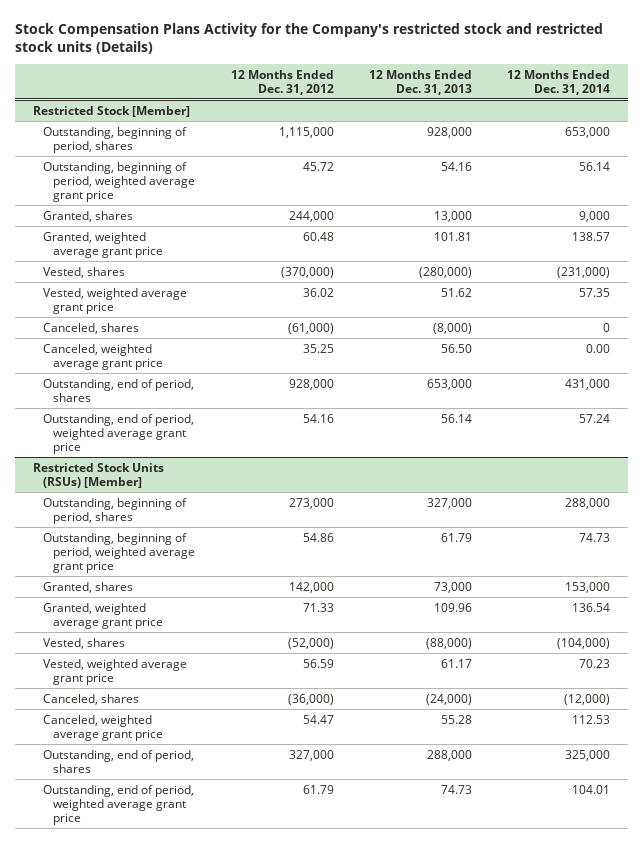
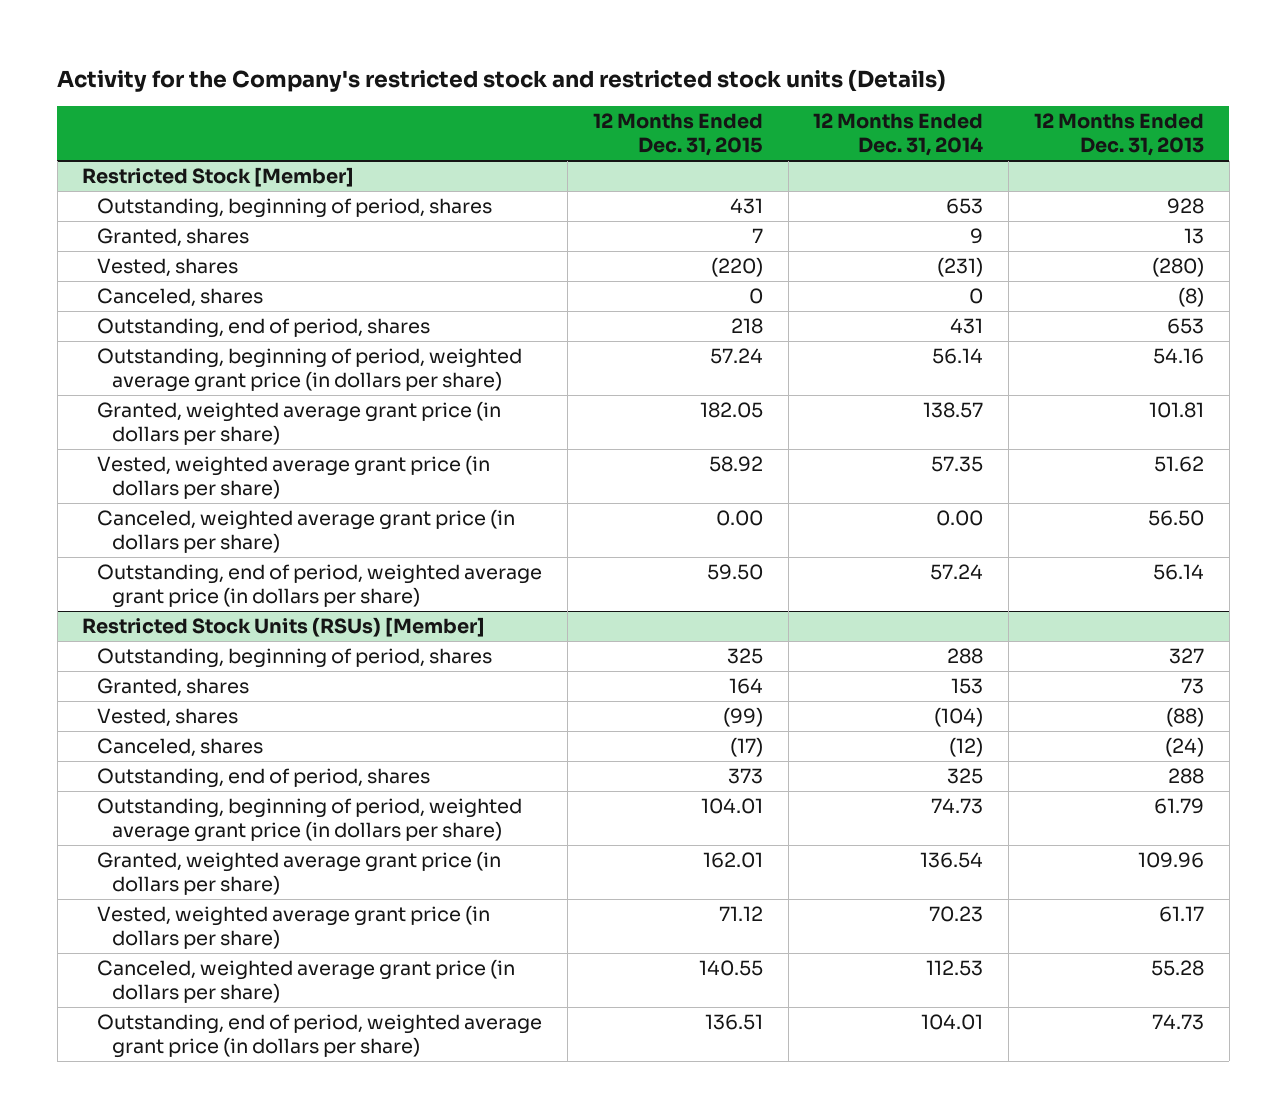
- Stock Compensation Plans Activity for the Company's restricted stock and restricted stock units (Details)
+ Activity for the Company's restricted stock and restricted stock units (Details)
- | 12 Months Ended Dec. 31, 2012 | 12 Months Ended Dec. 31, 2013 | 12 Months Ended Dec. 31, 2014
+ | 12 Months Ended Dec. 31, 2015 | 12 Months Ended Dec. 31, 2014 | 12 Months Ended Dec. 31, 2013
@ Restricted Stock [Member]
- Outstanding, beginning of period, shares | 1,115,000 | 928,000 | 653,000
- Outstanding, beginning of period, weighted average grant price | 45.72 | 54.16 | 56.14
- Granted, shares | 244,000 | 13,000 | 9,000
- Granted, weighted average grant price | 60.48 | 101.81 | 138.57
- Vested, shares | (370,000) | (280,000) | (231,000)
- Vested, weighted average grant price | 36.02 | 51.62 | 57.35
- Canceled, shares | (61,000) | (8,000) | 0
- Canceled, weighted average grant price | 35.25 | 56.50 | 0.00
- Outstanding, end of period, shares | 928,000 | 653,000 | 431,000
- Outstanding, end of period, weighted average grant price | 54.16 | 56.14 | 57.24
+ Outstanding, beginning of period, shares | 431 | 653 | 928
+ Granted, shares | 7 | 9 | 13
+ Vested, shares | (220) | (231) | (280)
+ Canceled, shares | 0 | 0 | (8)
+ Outstanding, end of period, shares | 218 | 431 | 653
+ Outstanding, beginning of period, weighted average grant price (in dollars per share) | 57.24 | 56.14 | 54.16
+ Granted, weighted average grant price (in dollars per share) | 182.05 | 138.57 | 101.81
+ Vested, weighted average grant price (in dollars per share) | 58.92 | 57.35 | 51.62
+ Canceled, weighted average grant price (in dollars per share) | 0.00 | 0.00 | 56.50
+ Outstanding, end of period, weighted average grant price (in dollars per share) | 59.50 | 57.24 | 56.14
@ Restricted Stock Units (RSUs) [Member]
- Outstanding, beginning of period, shares | 273,000 | 327,000 | 288,000
- Outstanding, beginning of period, weighted average grant price | 54.86 | 61.79 | 74.73
- Granted, shares | 142,000 | 73,000 | 153,000
- Granted, weighted average grant price | 71.33 | 109.96 | 136.54
- Vested, shares | (52,000) | (88,000) | (104,000)
- Vested, weighted average grant price | 56.59 | 61.17 | 70.23
- Canceled, shares | (36,000) | (24,000) | (12,000)
- Canceled, weighted average grant price | 54.47 | 55.28 | 112.53
- Outstanding, end of period, shares | 327,000 | 288,000 | 325,000
- Outstanding, end of period, weighted average grant price | 61.79 | 74.73 | 104.01
+ Outstanding, beginning of period, shares | 325 | 288 | 327
+ Granted, shares | 164 | 153 | 73
+ Vested, shares | (99) | (104) | (88)
+ Canceled, shares | (17) | (12) | (24)
+ Outstanding, end of period, shares | 373 | 325 | 288
+ Outstanding, beginning of period, weighted average grant price (in dollars per share) | 104.01 | 74.73 | 61.79
+ Granted, weighted average grant price (in dollars per share) | 162.01 | 136.54 | 109.96
+ Vested, weighted average grant price (in dollars per share) | 71.12 | 70.23 | 61.17
+ Canceled, weighted average grant price (in dollars per share) | 140.55 | 112.53 | 55.28
+ Outstanding, end of period, weighted average grant price (in dollars per share) | 136.51 | 104.01 | 74.73

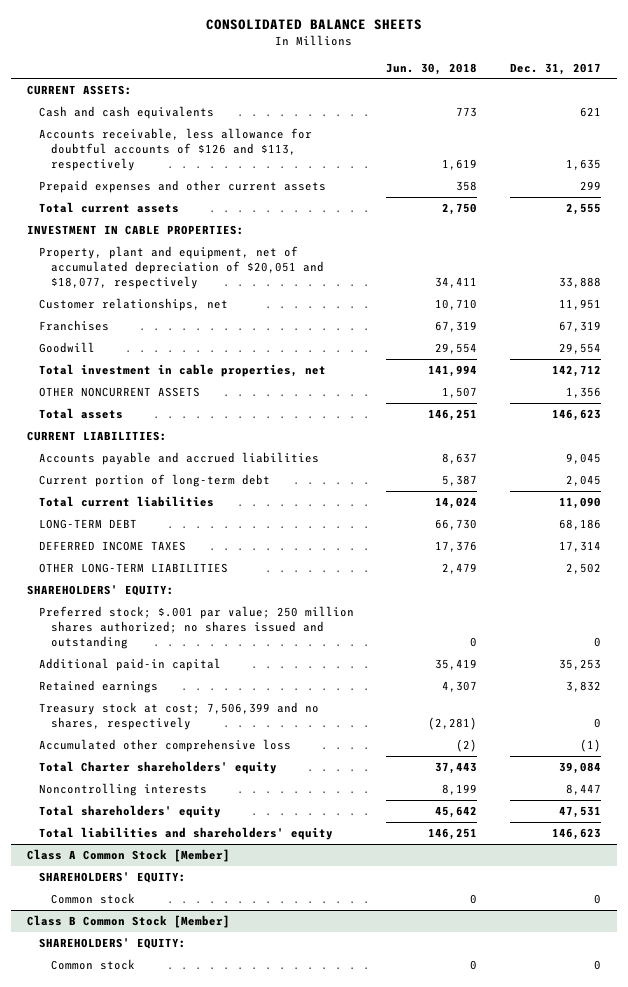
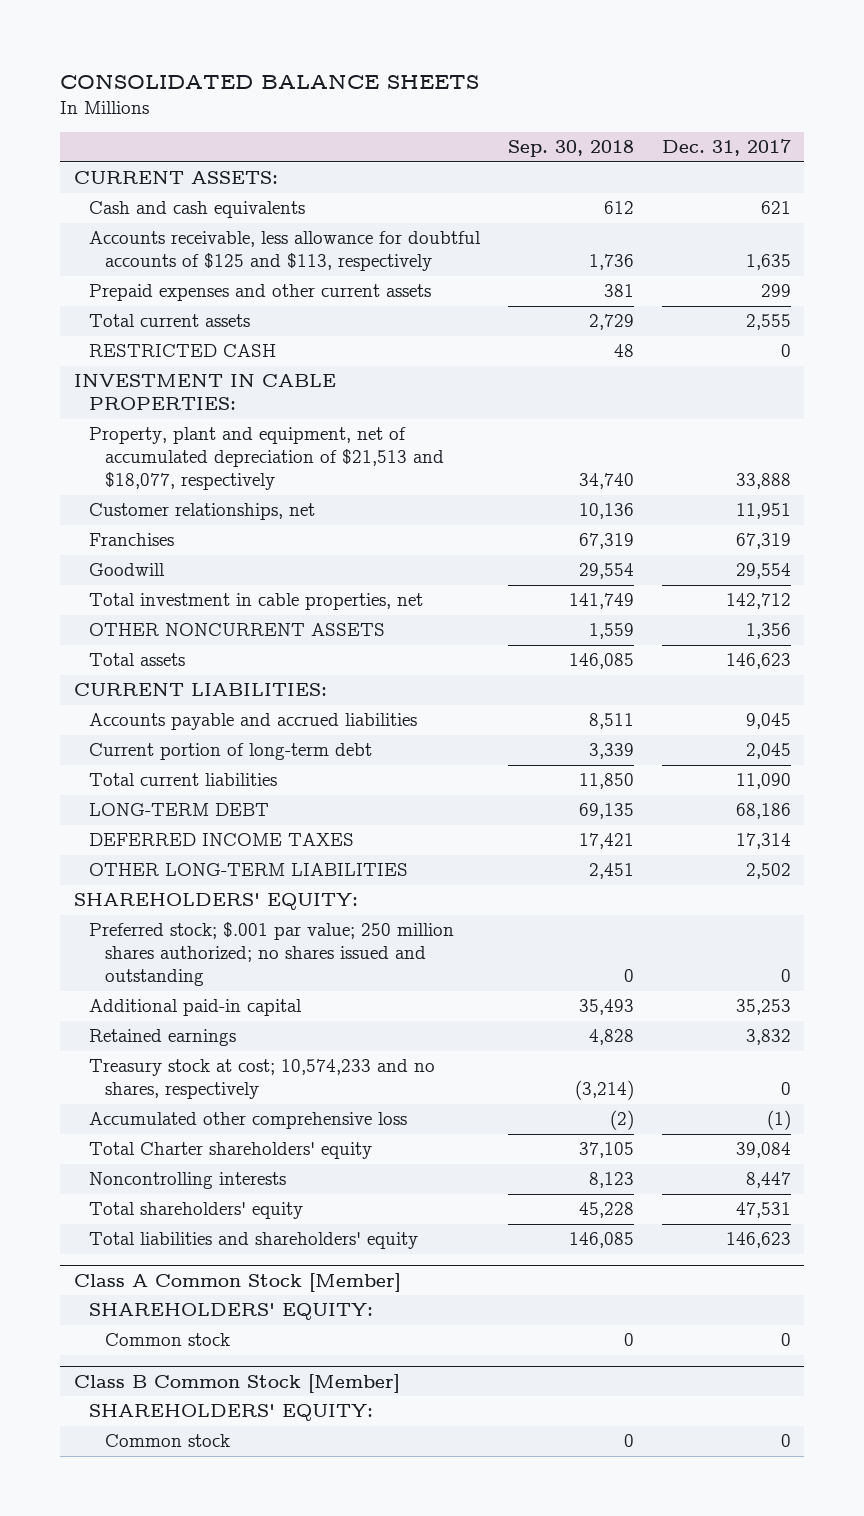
- | Jun. 30, 2018 | Dec. 31, 2017
+ | Sep. 30, 2018 | Dec. 31, 2017
- Accounts receivable, less allowance for doubtful accounts of $126 and $113, respectively | 1,619 | 1,635
+ Accounts receivable, less allowance for doubtful accounts of $125 and $113, respectively | 1,736 | 1,635
+ RESTRICTED CASH | 48 | 0
- Property, plant and equipment, net of accumulated depreciation of $20,051 and $18,077, respectively | 34,411 | 33,888
+ Property, plant and equipment, net of accumulated depreciation of $21,513 and $18,077, respectively | 34,740 | 33,888
- Treasury stock at cost; 7,506,399 and no shares, respectively | (2,281) | 0
+ Treasury stock at cost; 10,574,233 and no shares, respectively | (3,214) | 0

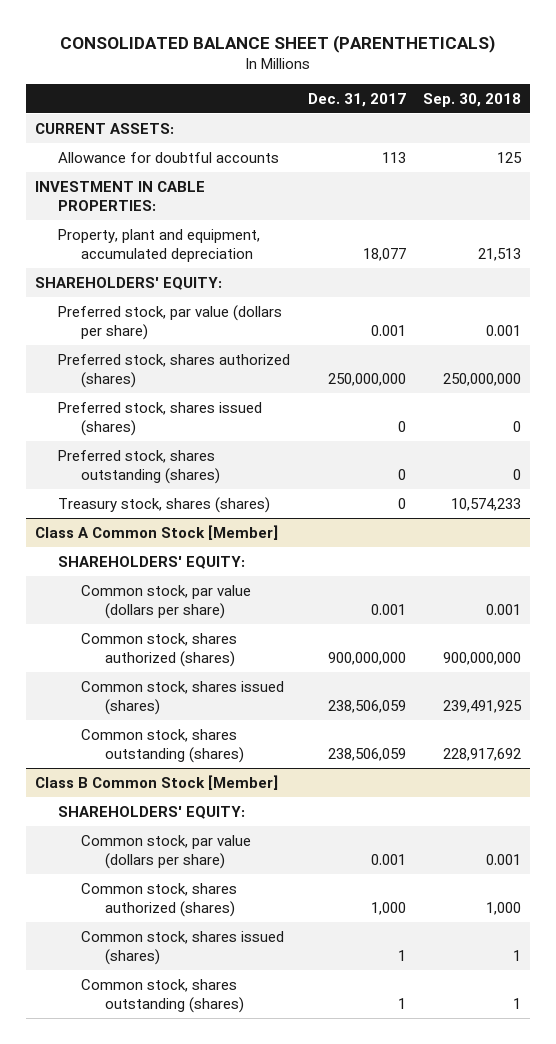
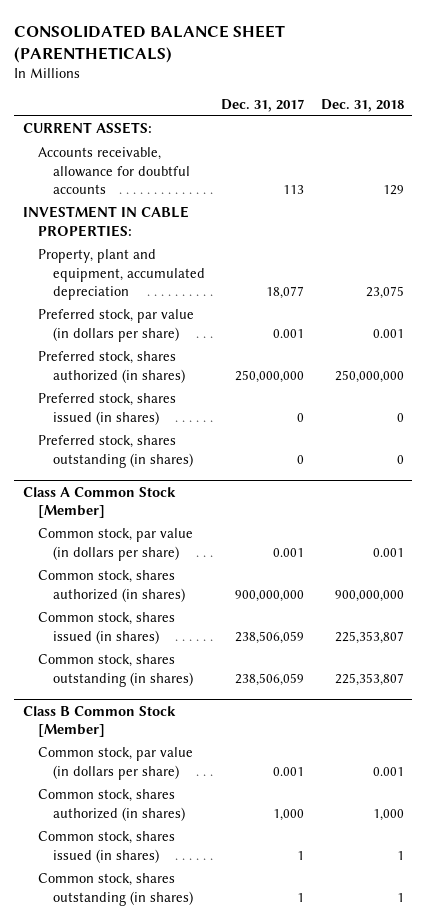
- | Dec. 31, 2017 | Sep. 30, 2018
+ | Dec. 31, 2017 | Dec. 31, 2018
- Allowance for doubtful accounts | 113 | 125
+ Accounts receivable, allowance for doubtful accounts | 113 | 129
- SHAREHOLDERS' EQUITY:
- Preferred stock, par value (dollars per share) | 0.001 | 0.001
- Preferred stock, shares authorized (shares) | 250,000,000 | 250,000,000
- Preferred stock, shares issued (shares) | 0 | 0
- Preferred stock, shares outstanding (shares) | 0 | 0
- Treasury stock, shares (shares) | 0 | 10,574,233
+ Preferred stock, par value (in dollars per share) | 0.001 | 0.001
+ Preferred stock, shares authorized (in shares) | 250,000,000 | 250,000,000
+ Preferred stock, shares issued (in shares) | 0 | 0
+ Preferred stock, shares outstanding (in shares) | 0 | 0
@ Class A Common Stock [Member]
- SHAREHOLDERS' EQUITY:
- Common stock, par value (dollars per share) | 0.001 | 0.001
- Common stock, shares authorized (shares) | 900,000,000 | 900,000,000
- Common stock, shares issued (shares) | 238,506,059 | 239,491,925
- Common stock, shares outstanding (shares) | 238,506,059 | 228,917,692
+ Common stock, par value (in dollars per share) | 0.001 | 0.001
+ Common stock, shares authorized (in shares) | 900,000,000 | 900,000,000
+ Common stock, shares issued (in shares) | 238,506,059 | 225,353,807
+ Common stock, shares outstanding (in shares) | 238,506,059 | 225,353,807
@ Class B Common Stock [Member]
- SHAREHOLDERS' EQUITY:
- Common stock, par value (dollars per share) | 0.001 | 0.001
- Common stock, shares authorized (shares) | 1,000 | 1,000
- Common stock, shares issued (shares) | 1 | 1
- Common stock, shares outstanding (shares) | 1 | 1
+ Common stock, par value (in dollars per share) | 0.001 | 0.001
+ Common stock, shares authorized (in shares) | 1,000 | 1,000
+ Common stock, shares issued (in shares) | 1 | 1
+ Common stock, shares outstanding (in shares) | 1 | 1

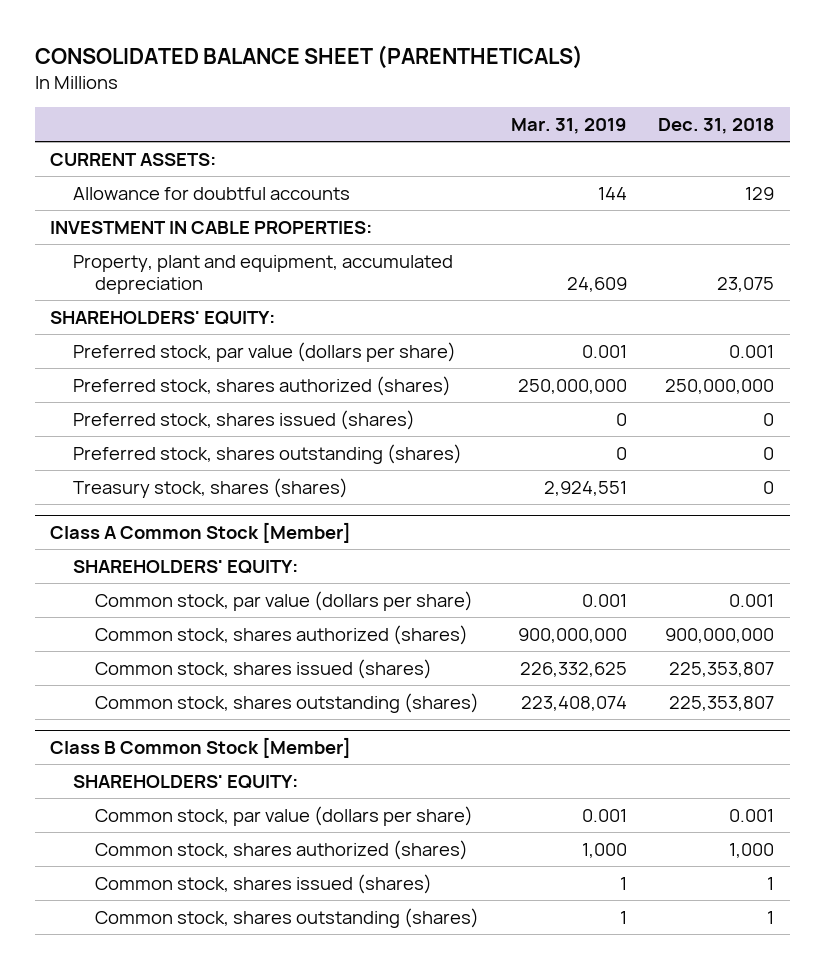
- | Dec. 31, 2017 | Dec. 31, 2018
+ | Mar. 31, 2019 | Dec. 31, 2018
- Accounts receivable, allowance for doubtful accounts | 113 | 129
+ Allowance for doubtful accounts | 144 | 129
- Preferred stock, par value (in dollars per share) | 0.001 | 0.001
- Preferred stock, shares authorized (in shares) | 250,000,000 | 250,000,000
- Preferred stock, shares issued (in shares) | 0 | 0
- Preferred stock, shares outstanding (in shares) | 0 | 0
+ SHAREHOLDERS' EQUITY:
+ Preferred stock, par value (dollars per share) | 0.001 | 0.001
+ Preferred stock, shares authorized (shares) | 250,000,000 | 250,000,000
+ Preferred stock, shares issued (shares) | 0 | 0
+ Preferred stock, shares outstanding (shares) | 0 | 0
+ Treasury stock, shares (shares) | 2,924,551 | 0
@ Class A Common Stock [Member]
- Common stock, par value (in dollars per share) | 0.001 | 0.001
- Common stock, shares authorized (in shares) | 900,000,000 | 900,000,000
- Common stock, shares issued (in shares) | 238,506,059 | 225,353,807
- Common stock, shares outstanding (in shares) | 238,506,059 | 225,353,807
+ SHAREHOLDERS' EQUITY:
+ Common stock, par value (dollars per share) | 0.001 | 0.001
+ Common stock, shares authorized (shares) | 900,000,000 | 900,000,000
+ Common stock, shares issued (shares) | 226,332,625 | 225,353,807
+ Common stock, shares outstanding (shares) | 223,408,074 | 225,353,807
@ Class B Common Stock [Member]
- Common stock, par value (in dollars per share) | 0.001 | 0.001
- Common stock, shares authorized (in shares) | 1,000 | 1,000
- Common stock, shares issued (in shares) | 1 | 1
- Common stock, shares outstanding (in shares) | 1 | 1
+ SHAREHOLDERS' EQUITY:
+ Common stock, par value (dollars per share) | 0.001 | 0.001
+ Common stock, shares authorized (shares) | 1,000 | 1,000
+ Common stock, shares issued (shares) | 1 | 1
+ Common stock, shares outstanding (shares) | 1 | 1

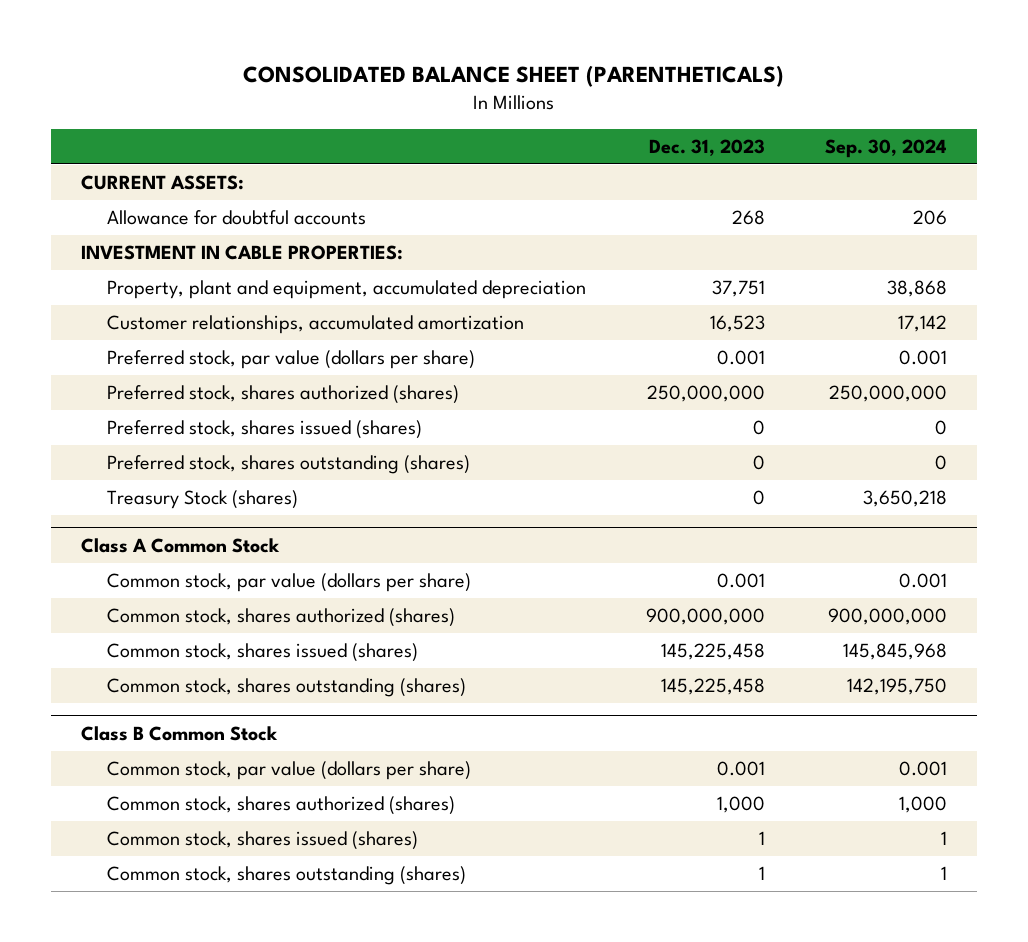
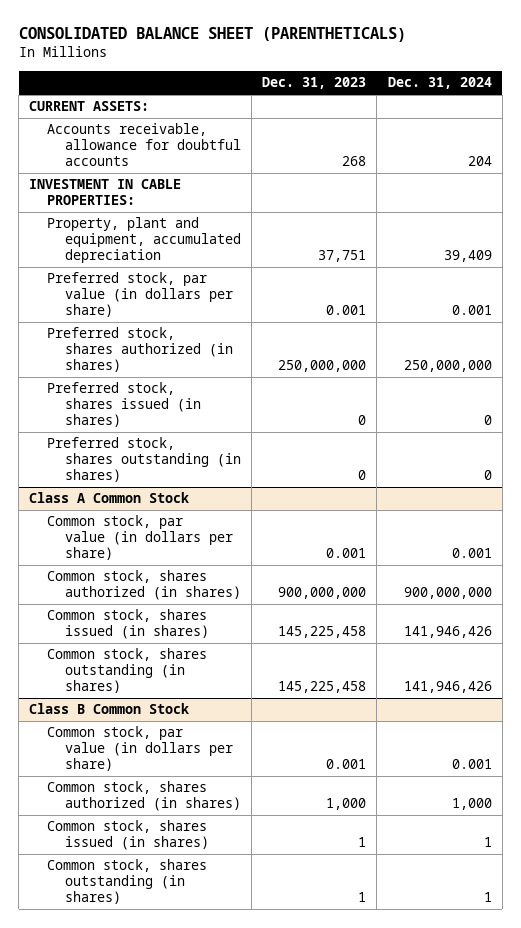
- | Dec. 31, 2023 | Sep. 30, 2024
+ | Dec. 31, 2023 | Dec. 31, 2024
- Allowance for doubtful accounts | 268 | 206
+ Accounts receivable, allowance for doubtful accounts | 268 | 204
- Customer relationships, accumulated amortization | 16,523 | 17,142
- Preferred stock, par value (dollars per share) | 0.001 | 0.001
- Preferred stock, shares authorized (shares) | 250,000,000 | 250,000,000
- Preferred stock, shares issued (shares) | 0 | 0
- Preferred stock, shares outstanding (shares) | 0 | 0
- Treasury Stock (shares) | 0 | 3,650,218
+ Preferred stock, par value (in dollars per share) | 0.001 | 0.001
+ Preferred stock, shares authorized (in shares) | 250,000,000 | 250,000,000
+ Preferred stock, shares issued (in shares) | 0 | 0
+ Preferred stock, shares outstanding (in shares) | 0 | 0
@ Class A Common Stock
- Common stock, par value (dollars per share) | 0.001 | 0.001
- Common stock, shares authorized (shares) | 900,000,000 | 900,000,000
- Common stock, shares issued (shares) | 145,225,458 | 145,845,968
- Common stock, shares outstanding (shares) | 145,225,458 | 142,195,750
+ Common stock, par value (in dollars per share) | 0.001 | 0.001
+ Common stock, shares authorized (in shares) | 900,000,000 | 900,000,000
+ Common stock, shares issued (in shares) | 145,225,458 | 141,946,426
+ Common stock, shares outstanding (in shares) | 145,225,458 | 141,946,426
@ Class B Common Stock
- Common stock, par value (dollars per share) | 0.001 | 0.001
- Common stock, shares authorized (shares) | 1,000 | 1,000
- Common stock, shares issued (shares) | 1 | 1
- Common stock, shares outstanding (shares) | 1 | 1
+ Common stock, par value (in dollars per share) | 0.001 | 0.001
+ Common stock, shares authorized (in shares) | 1,000 | 1,000
+ Common stock, shares issued (in shares) | 1 | 1
+ Common stock, shares outstanding (in shares) | 1 | 1

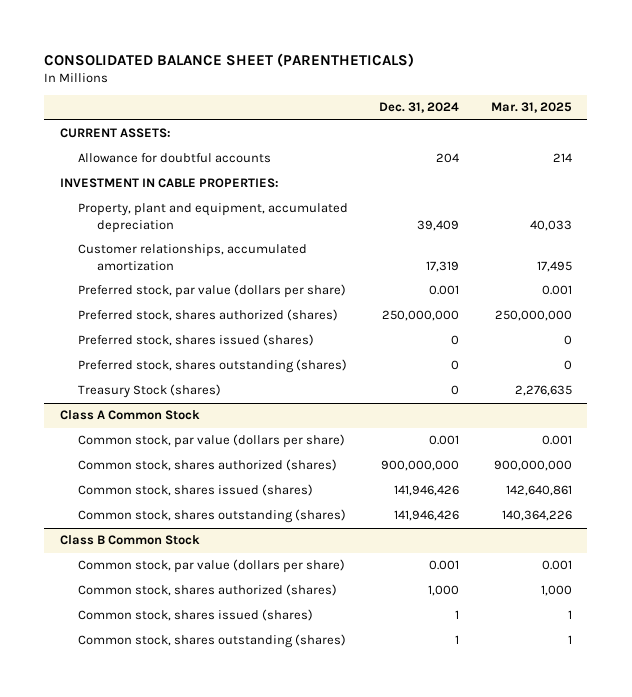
- | Dec. 31, 2023 | Dec. 31, 2024
+ | Dec. 31, 2024 | Mar. 31, 2025
- Accounts receivable, allowance for doubtful accounts | 268 | 204
+ Allowance for doubtful accounts | 204 | 214
- Preferred stock, par value (in dollars per share) | 0.001 | 0.001
- Preferred stock, shares authorized (in shares) | 250,000,000 | 250,000,000
- Preferred stock, shares issued (in shares) | 0 | 0
- Preferred stock, shares outstanding (in shares) | 0 | 0
+ Customer relationships, accumulated amortization | 17,319 | 17,495
+ Preferred stock, par value (dollars per share) | 0.001 | 0.001
+ Preferred stock, shares authorized (shares) | 250,000,000 | 250,000,000
+ Preferred stock, shares issued (shares) | 0 | 0
+ Preferred stock, shares outstanding (shares) | 0 | 0
+ Treasury Stock (shares) | 0 | 2,276,635
@ Class A Common Stock
- Common stock, par value (in dollars per share) | 0.001 | 0.001
- Common stock, shares authorized (in shares) | 900,000,000 | 900,000,000
- Common stock, shares issued (in shares) | 145,225,458 | 141,946,426
- Common stock, shares outstanding (in shares) | 145,225,458 | 141,946,426
+ Common stock, par value (dollars per share) | 0.001 | 0.001
+ Common stock, shares authorized (shares) | 900,000,000 | 900,000,000
+ Common stock, shares issued (shares) | 141,946,426 | 142,640,861
+ Common stock, shares outstanding (shares) | 141,946,426 | 140,364,226
@ Class B Common Stock
- Common stock, par value (in dollars per share) | 0.001 | 0.001
- Common stock, shares authorized (in shares) | 1,000 | 1,000
- Common stock, shares issued (in shares) | 1 | 1
- Common stock, shares outstanding (in shares) | 1 | 1
+ Common stock, par value (dollars per share) | 0.001 | 0.001
+ Common stock, shares authorized (shares) | 1,000 | 1,000
+ Common stock, shares issued (shares) | 1 | 1
+ Common stock, shares outstanding (shares) | 1 | 1

